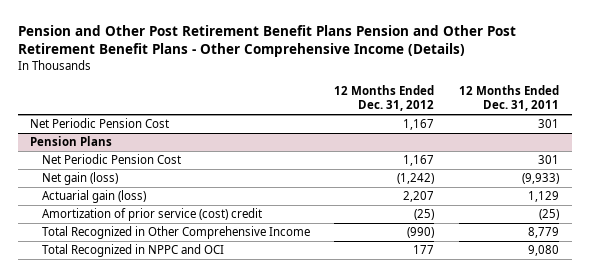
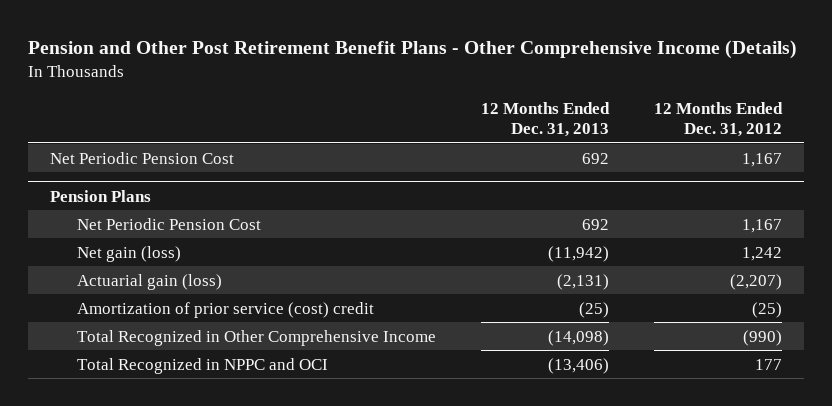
- Pension and Other Post Retirement Benefit Plans Pension and Other Post Retirement Benefit Plans - Other Comprehensive Income (Details)
+ Pension and Other Post Retirement Benefit Plans - Other Comprehensive Income (Details)
- | 12 Months Ended Dec. 31, 2012 | 12 Months Ended Dec. 31, 2011
+ | 12 Months Ended Dec. 31, 2013 | 12 Months Ended Dec. 31, 2012
@ Pension Plans
- Net gain (loss) | (1,242) | (9,933)
- Actuarial gain (loss) | 2,207 | 1,129
+ Net gain (loss) | (11,942) | 1,242
+ Actuarial gain (loss) | (2,131) | (2,207)

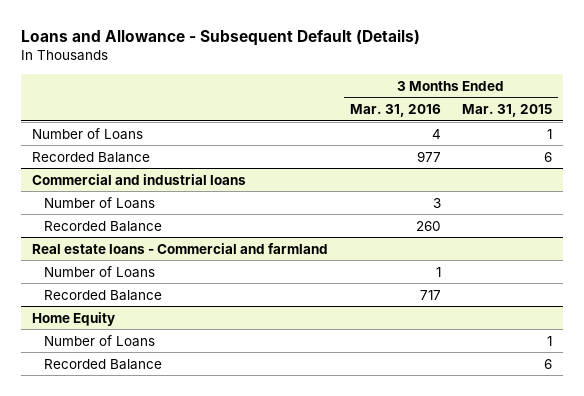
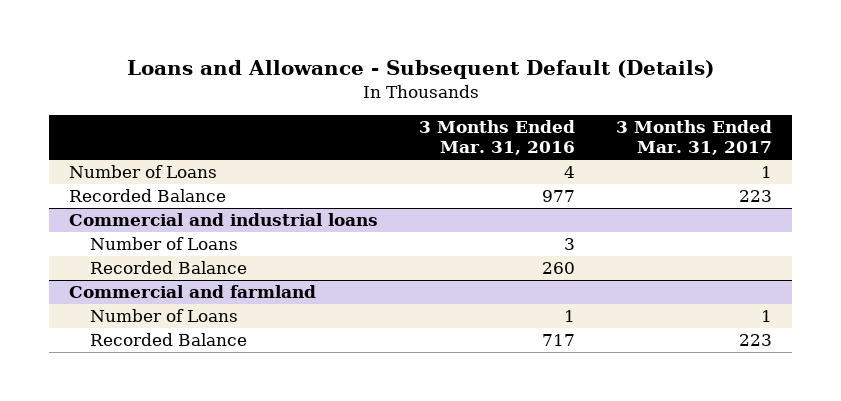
- | 3 Months Ended Mar. 31, 2016 | 3 Months Ended Mar. 31, 2015
+ | 3 Months Ended Mar. 31, 2016 | 3 Months Ended Mar. 31, 2017
- Real estate loans - Commercial and farmland
+ Commercial and farmland
- Home Equity
- Number of Loans | | 1
- Recorded Balance | | 6

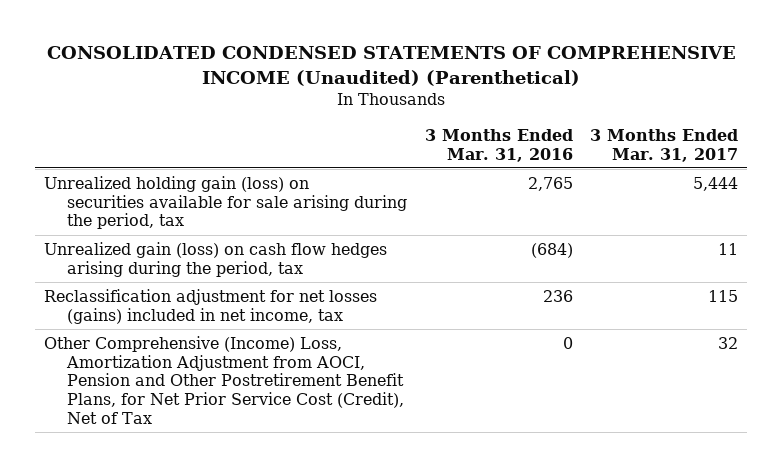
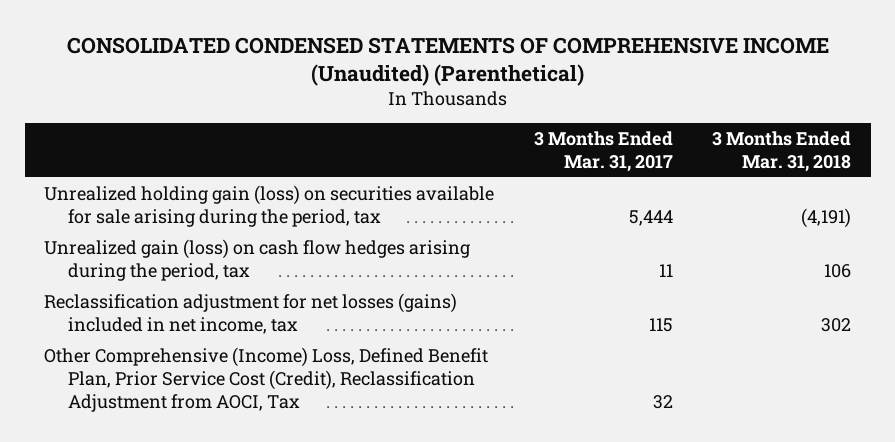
- | 3 Months Ended Mar. 31, 2016 | 3 Months Ended Mar. 31, 2017
+ | 3 Months Ended Mar. 31, 2017 | 3 Months Ended Mar. 31, 2018
- Other Comprehensive (Income) Loss, Amortization Adjustment from AOCI, Pension and Other Postretirement Benefit Plans, for Net Prior Service Cost (Credit), Net of Tax | 0 | 32
+ Other Comprehensive (Income) Loss, Defined Benefit Plan, Prior Service Cost (Credit), Reclassification Adjustment from AOCI, Tax | 32 |

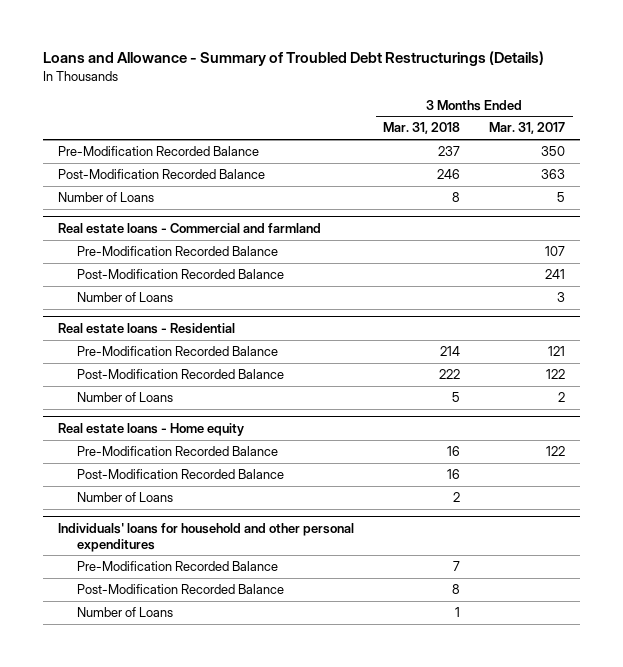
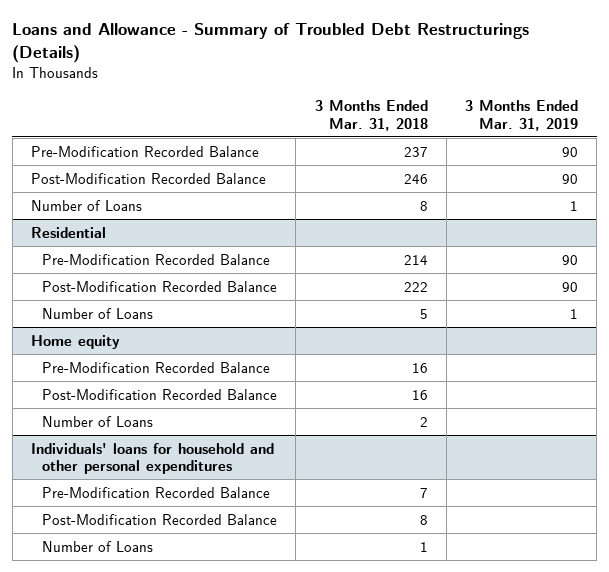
- | 3 Months Ended Mar. 31, 2018 | 3 Months Ended Mar. 31, 2017
+ | 3 Months Ended Mar. 31, 2018 | 3 Months Ended Mar. 31, 2019
- Real estate loans - Commercial and farmland
- Pre-Modification Recorded Balance | | 107
- Post-Modification Recorded Balance | | 241
- Number of Loans | | 3
- Real estate loans - Residential
+ Residential
- Real estate loans - Home equity
+ Home equity

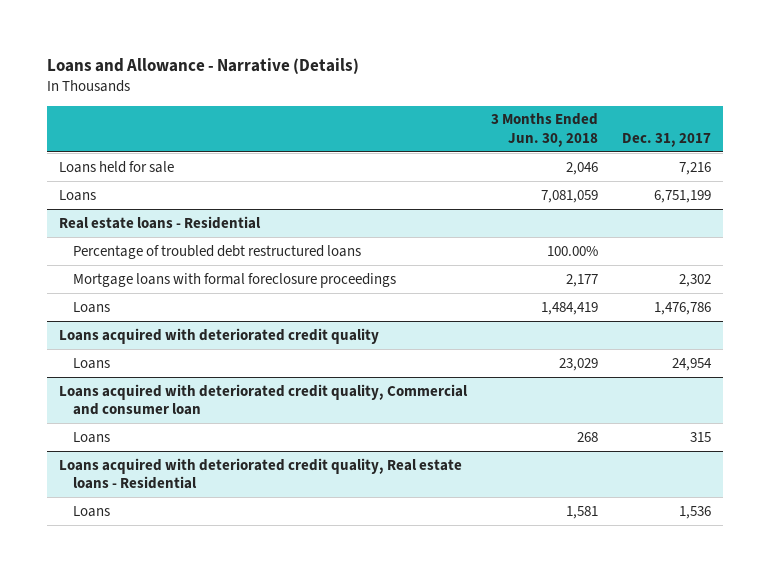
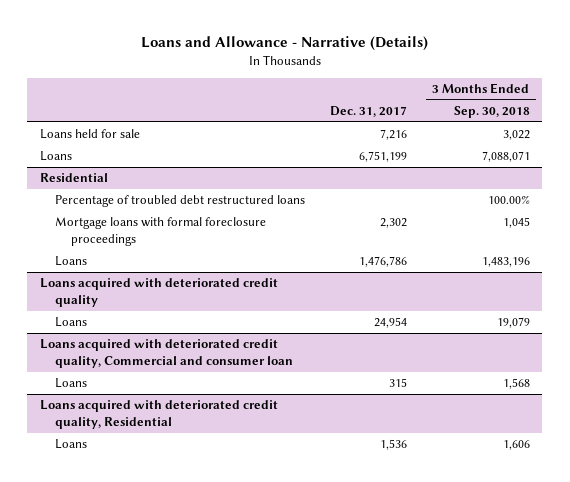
- | 3 Months Ended Jun. 30, 2018 | Dec. 31, 2017
+ | Dec. 31, 2017 | 3 Months Ended Sep. 30, 2018
- Real estate loans - Residential
+ Residential
- Loans acquired with deteriorated credit quality, Real estate loans - Residential
+ Loans acquired with deteriorated credit quality, Residential

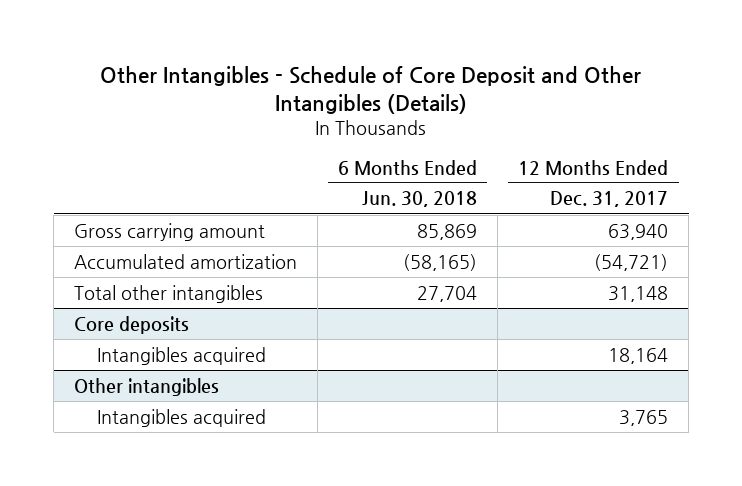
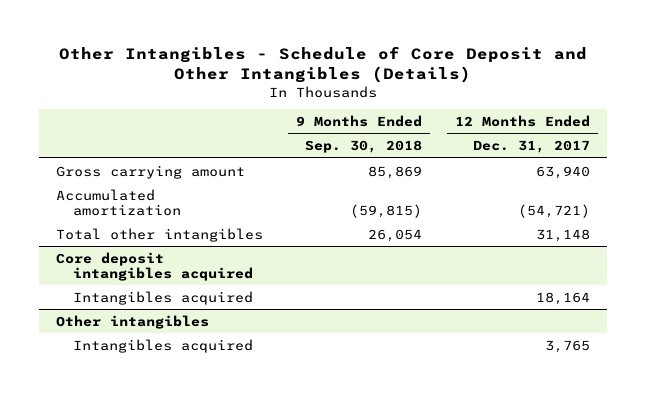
- | 6 Months Ended Jun. 30, 2018 | 12 Months Ended Dec. 31, 2017
+ | 9 Months Ended Sep. 30, 2018 | 12 Months Ended Dec. 31, 2017
- Core deposits
+ Core deposit intangibles acquired

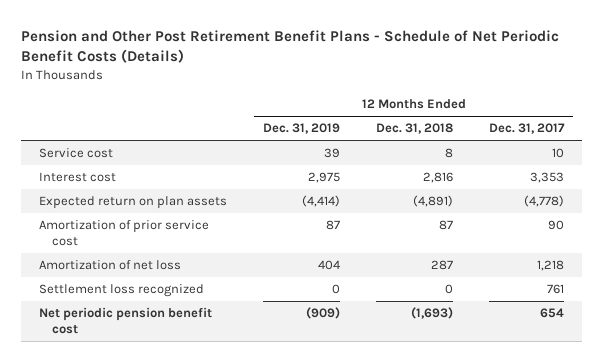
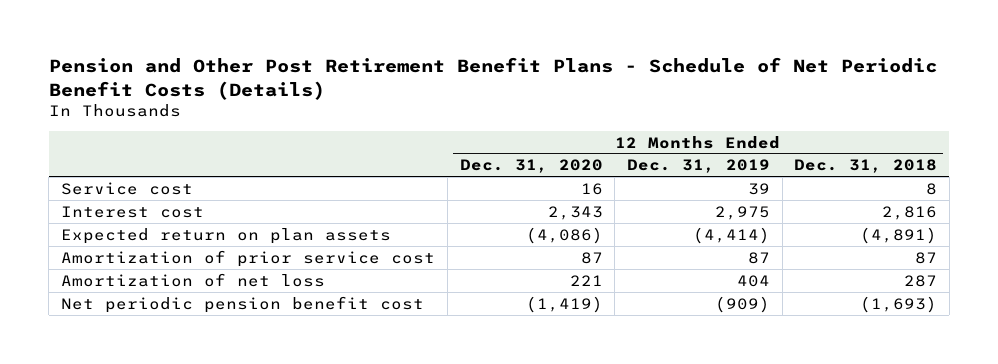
- | 12 Months Ended Dec. 31, 2019 | 12 Months Ended Dec. 31, 2018 | 12 Months Ended Dec. 31, 2017
+ | 12 Months Ended Dec. 31, 2020 | 12 Months Ended Dec. 31, 2019 | 12 Months Ended Dec. 31, 2018
- Settlement loss recognized | 0 | 0 | 761

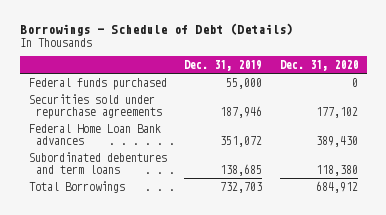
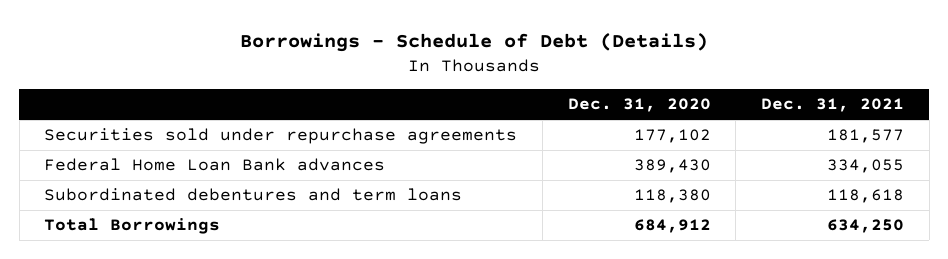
- | Dec. 31, 2019 | Dec. 31, 2020
+ | Dec. 31, 2020 | Dec. 31, 2021
- Federal funds purchased | 55,000 | 0

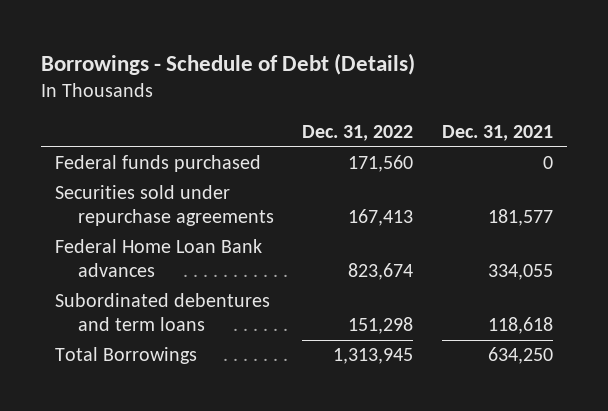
- | Dec. 31, 2020 | Dec. 31, 2021
+ | Dec. 31, 2022 | Dec. 31, 2021
+ Federal funds purchased | 171,560 | 0

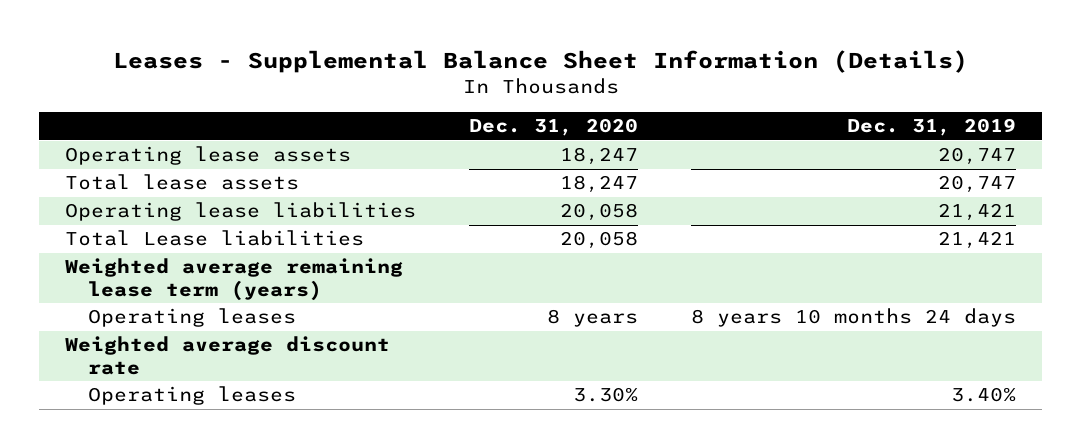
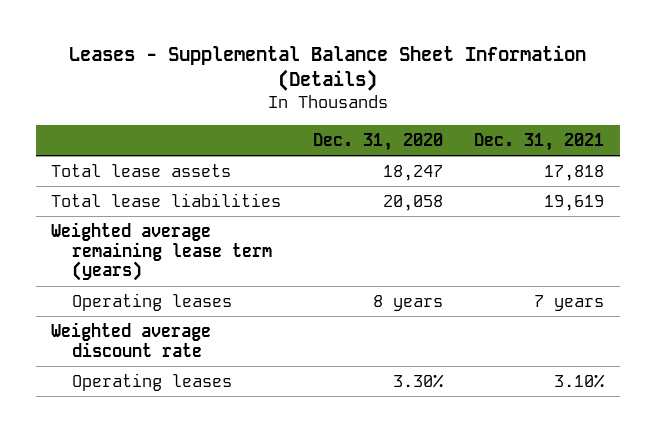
- | Dec. 31, 2020 | Dec. 31, 2019
+ | Dec. 31, 2020 | Dec. 31, 2021
- Operating lease assets | 18,247 | 20,747
- Operating lease liabilities | 20,058 | 21,421
- Total Lease liabilities | 20,058 | 21,421
+ Total lease liabilities | 20,058 | 19,619

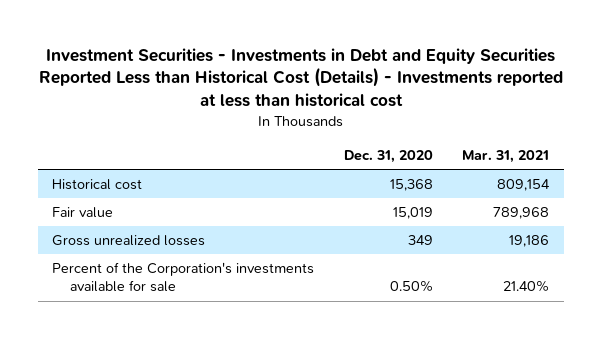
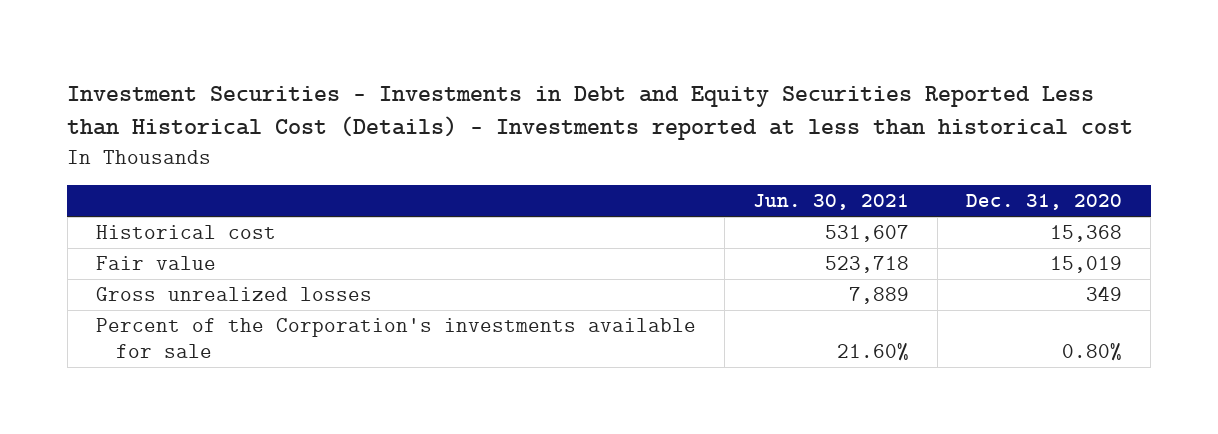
- | Dec. 31, 2020 | Mar. 31, 2021
+ | Jun. 30, 2021 | Dec. 31, 2020
- Percent of the Corporation's investments available for sale | 0.50% | 21.40%
+ Percent of the Corporation's investments available for sale | 21.60% | 0.80%

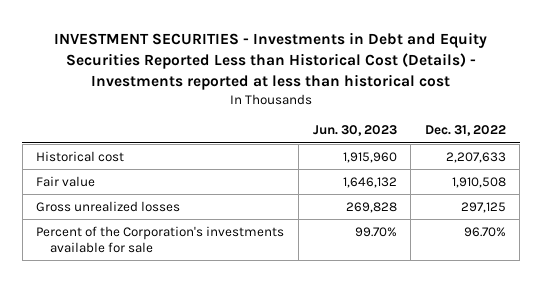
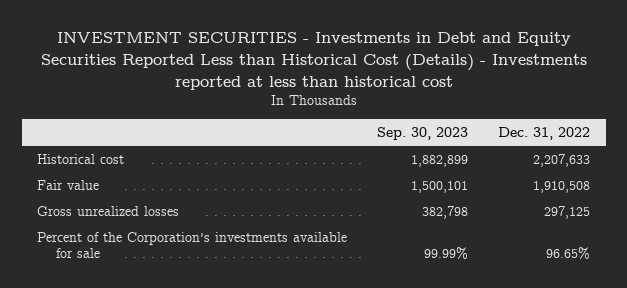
- | Jun. 30, 2023 | Dec. 31, 2022
+ | Sep. 30, 2023 | Dec. 31, 2022
- Percent of the Corporation's investments available for sale | 99.70% | 96.70%
+ Percent of the Corporation's investments available for sale | 99.99% | 96.65%

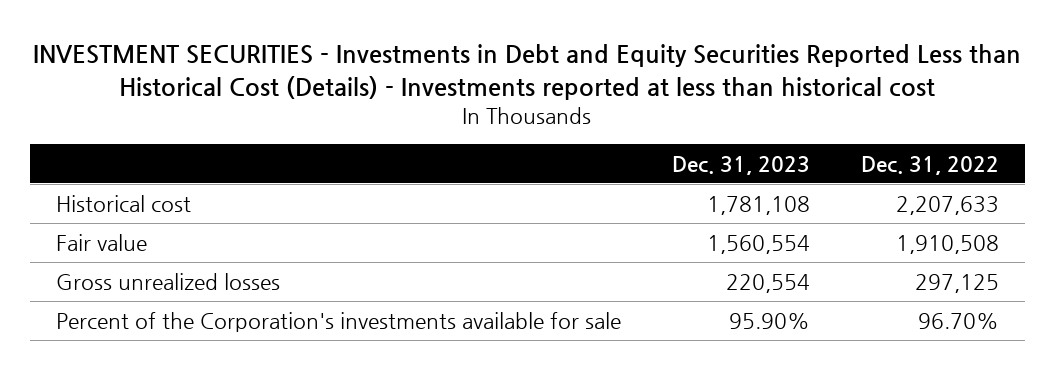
- | Sep. 30, 2023 | Dec. 31, 2022
+ | Dec. 31, 2023 | Dec. 31, 2022
- Percent of the Corporation's investments available for sale | 99.99% | 96.65%
+ Percent of the Corporation's investments available for sale | 95.90% | 96.70%

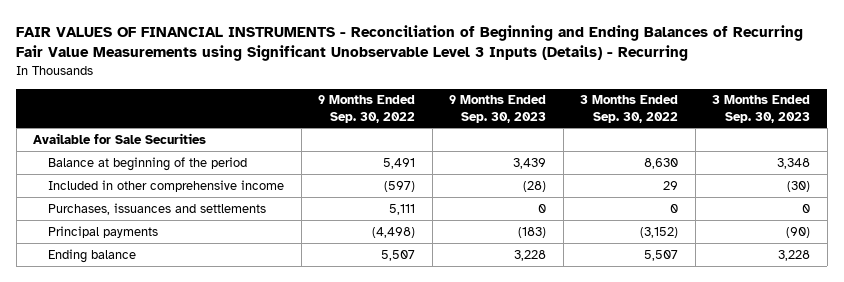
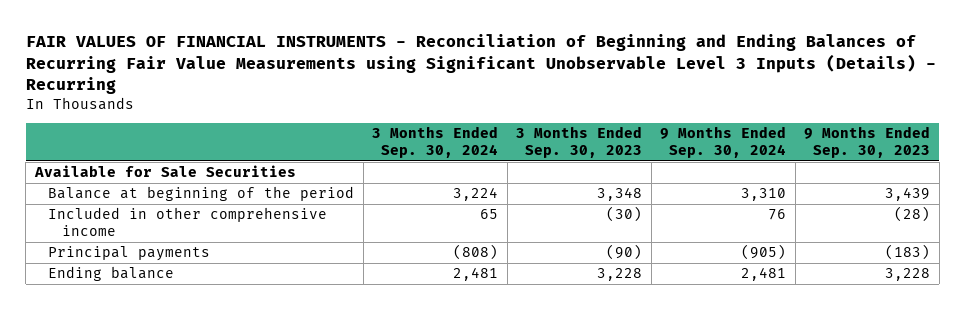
- | 9 Months Ended Sep. 30, 2022 | 9 Months Ended Sep. 30, 2023 | 3 Months Ended Sep. 30, 2022 | 3 Months Ended Sep. 30, 2023
+ | 3 Months Ended Sep. 30, 2024 | 3 Months Ended Sep. 30, 2023 | 9 Months Ended Sep. 30, 2024 | 9 Months Ended Sep. 30, 2023
- Purchases, issuances and settlements | 5,111 | 0 | 0 | 0

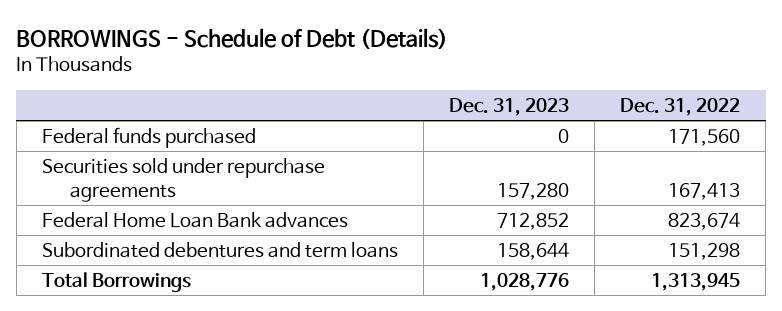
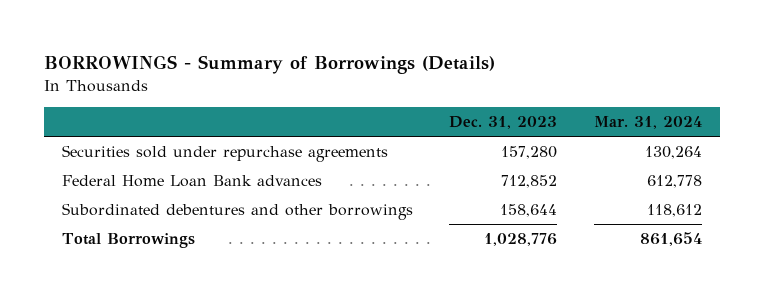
- BORROWINGS - Schedule of Debt (Details)
+ BORROWINGS - Summary of Borrowings (Details)
- | Dec. 31, 2023 | Dec. 31, 2022
+ | Dec. 31, 2023 | Mar. 31, 2024
- Federal funds purchased | 0 | 171,560
- Subordinated debentures and term loans | 158,644 | 151,298
+ Subordinated debentures and other borrowings | 158,644 | 118,612

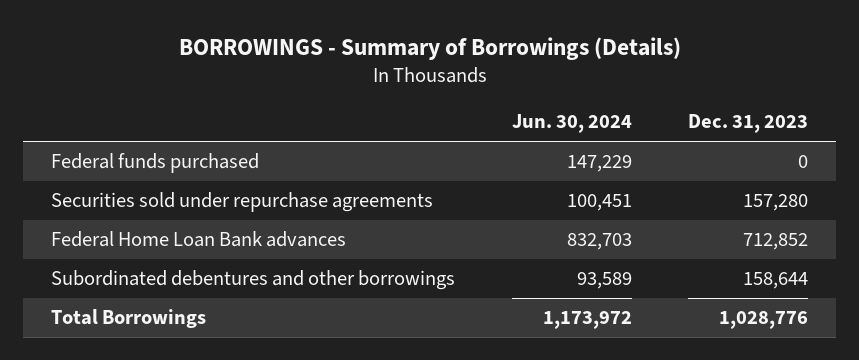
- | Dec. 31, 2023 | Mar. 31, 2024
+ | Jun. 30, 2024 | Dec. 31, 2023
+ Federal funds purchased | 147,229 | 0

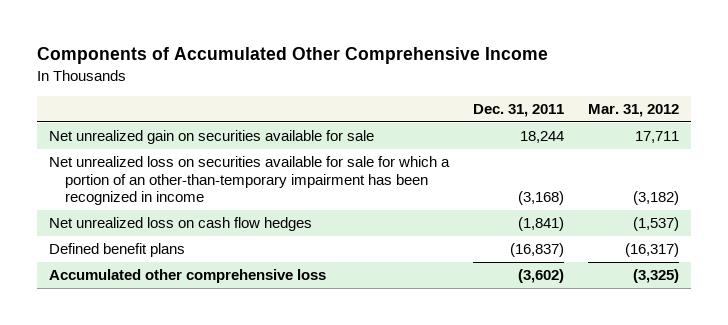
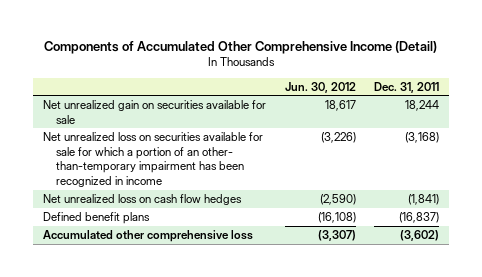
- Components of Accumulated Other Comprehensive Income
+ Components of Accumulated Other Comprehensive Income (Detail)
- | Dec. 31, 2011 | Mar. 31, 2012
+ | Jun. 30, 2012 | Dec. 31, 2011
- Net unrealized loss on securities available for sale for which a portion of an other-than-temporary impairment has been recognized in income | (3,168) | (3,182)
+ Net unrealized loss on securities available for sale for which a portion of an other- than-temporary impairment has been recognized in income | (3,226) | (3,168)

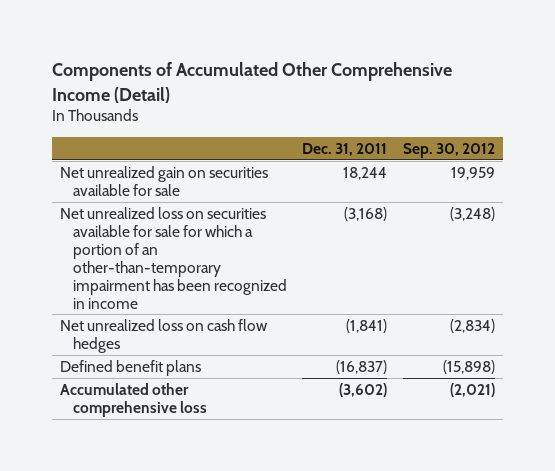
- | Jun. 30, 2012 | Dec. 31, 2011
+ | Dec. 31, 2011 | Sep. 30, 2012
- Net unrealized loss on securities available for sale for which a portion of an other- than-temporary impairment has been recognized in income | (3,226) | (3,168)
+ Net unrealized loss on securities available for sale for which a portion of an other-than-temporary impairment has been recognized in income | (3,168) | (3,248)

